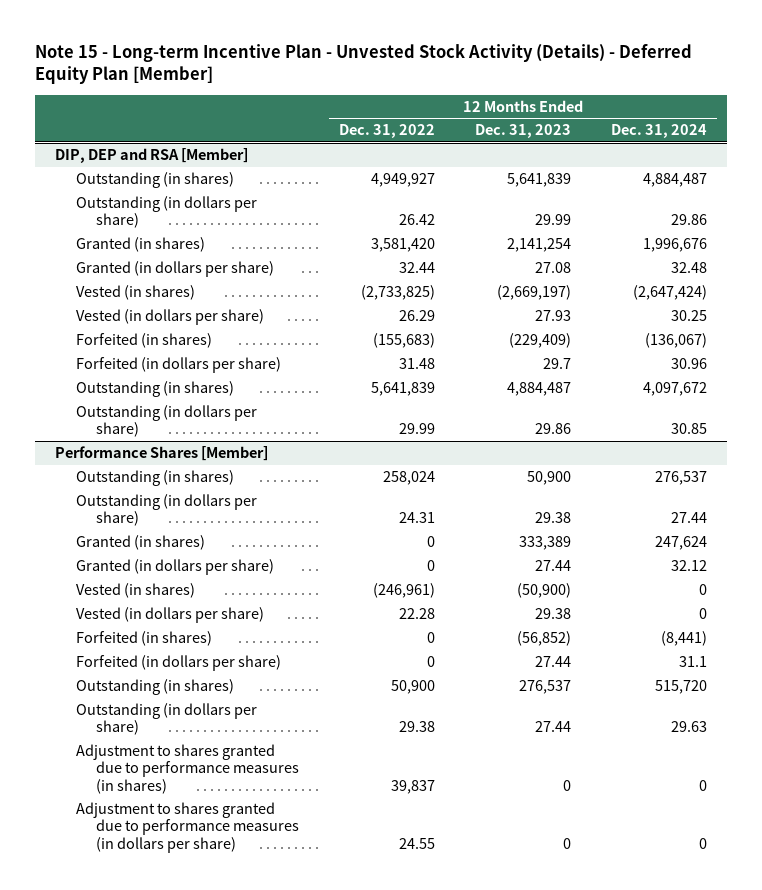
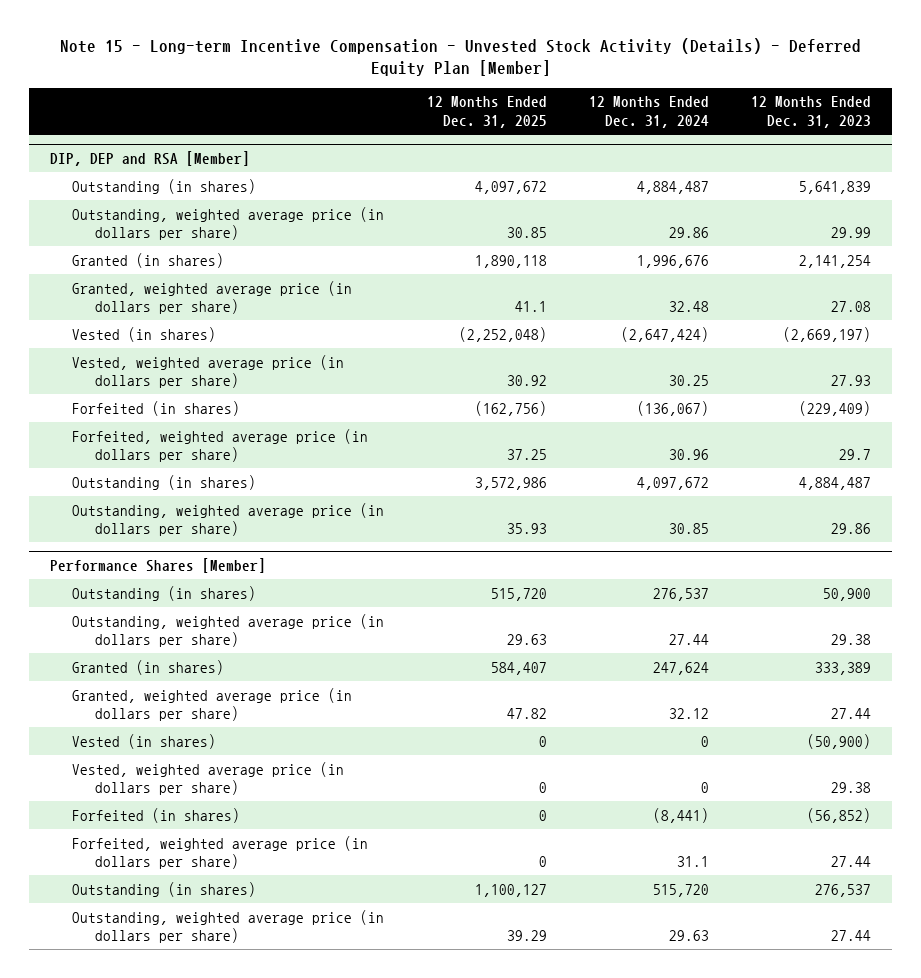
- Note 15 - Long-term Incentive Plan - Unvested Stock Activity (Details) - Deferred Equity Plan [Member]
+ Note 15 - Long-term Incentive Compensation - Unvested Stock Activity (Details) - Deferred Equity Plan [Member]
- | 12 Months Ended Dec. 31, 2022 | 12 Months Ended Dec. 31, 2023 | 12 Months Ended Dec. 31, 2024
+ | 12 Months Ended Dec. 31, 2025 | 12 Months Ended Dec. 31, 2024 | 12 Months Ended Dec. 31, 2023
@ DIP, DEP and RSA [Member]
- Outstanding (in dollars per share) | 26.42 | 29.99 | 29.86
+ Outstanding, weighted average price (in dollars per share) | 30.85 | 29.86 | 29.99
- Granted (in dollars per share) | 32.44 | 27.08 | 32.48
+ Granted, weighted average price (in dollars per share) | 41.1 | 32.48 | 27.08
- Vested (in dollars per share) | 26.29 | 27.93 | 30.25
+ Vested, weighted average price (in dollars per share) | 30.92 | 30.25 | 27.93
- Forfeited (in dollars per share) | 31.48 | 29.7 | 30.96
+ Forfeited, weighted average price (in dollars per share) | 37.25 | 30.96 | 29.7
- Outstanding (in dollars per share) | 29.99 | 29.86 | 30.85
+ Outstanding, weighted average price (in dollars per share) | 35.93 | 30.85 | 29.86
@ Performance Shares [Member]
- Outstanding (in dollars per share) | 24.31 | 29.38 | 27.44
+ Outstanding, weighted average price (in dollars per share) | 29.63 | 27.44 | 29.38
- Granted (in dollars per share) | 0 | 27.44 | 32.12
+ Granted, weighted average price (in dollars per share) | 47.82 | 32.12 | 27.44
- Vested (in dollars per share) | 22.28 | 29.38 | 0
+ Vested, weighted average price (in dollars per share) | 0 | 0 | 29.38
- Forfeited (in dollars per share) | 0 | 27.44 | 31.1
+ Forfeited, weighted average price (in dollars per share) | 0 | 31.1 | 27.44
- Outstanding (in dollars per share) | 29.38 | 27.44 | 29.63
- Adjustment to shares granted due to performance measures (in shares) | 39,837 | 0 | 0
- Adjustment to shares granted due to performance measures (in dollars per share) | 24.55 | 0 | 0
+ Outstanding, weighted average price (in dollars per share) | 39.29 | 29.63 | 27.44

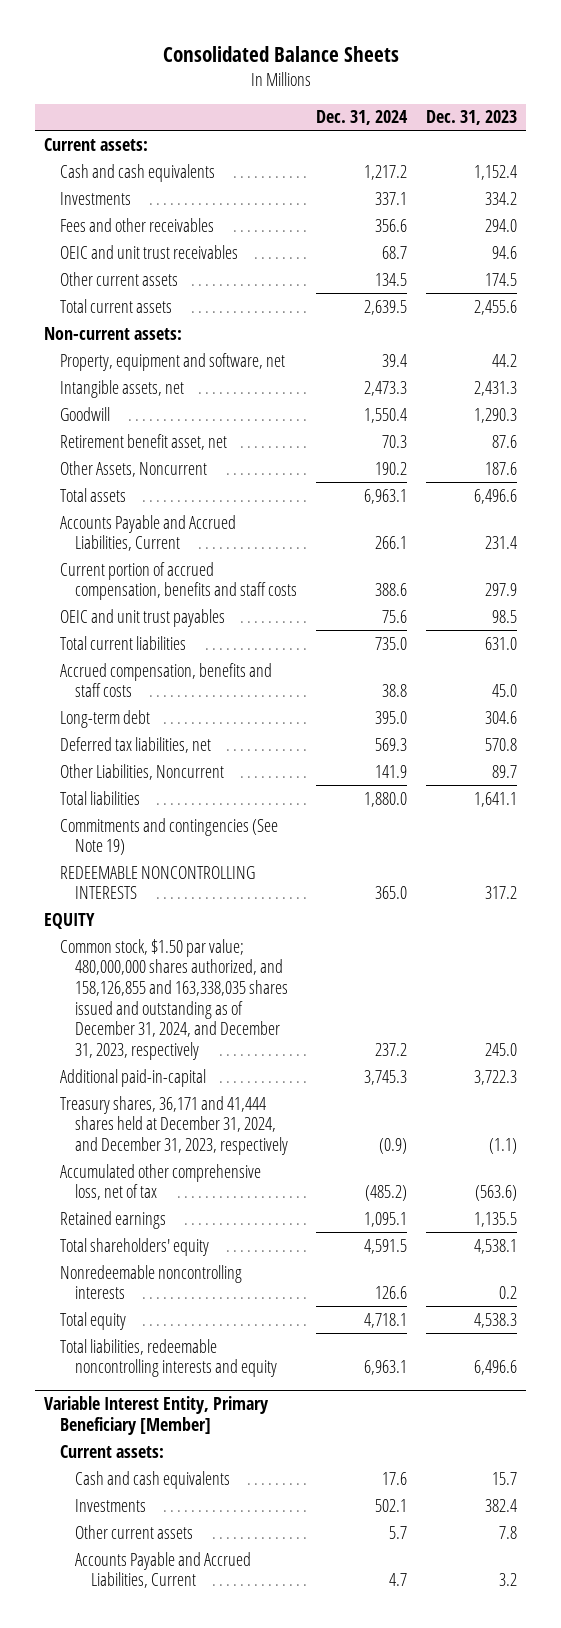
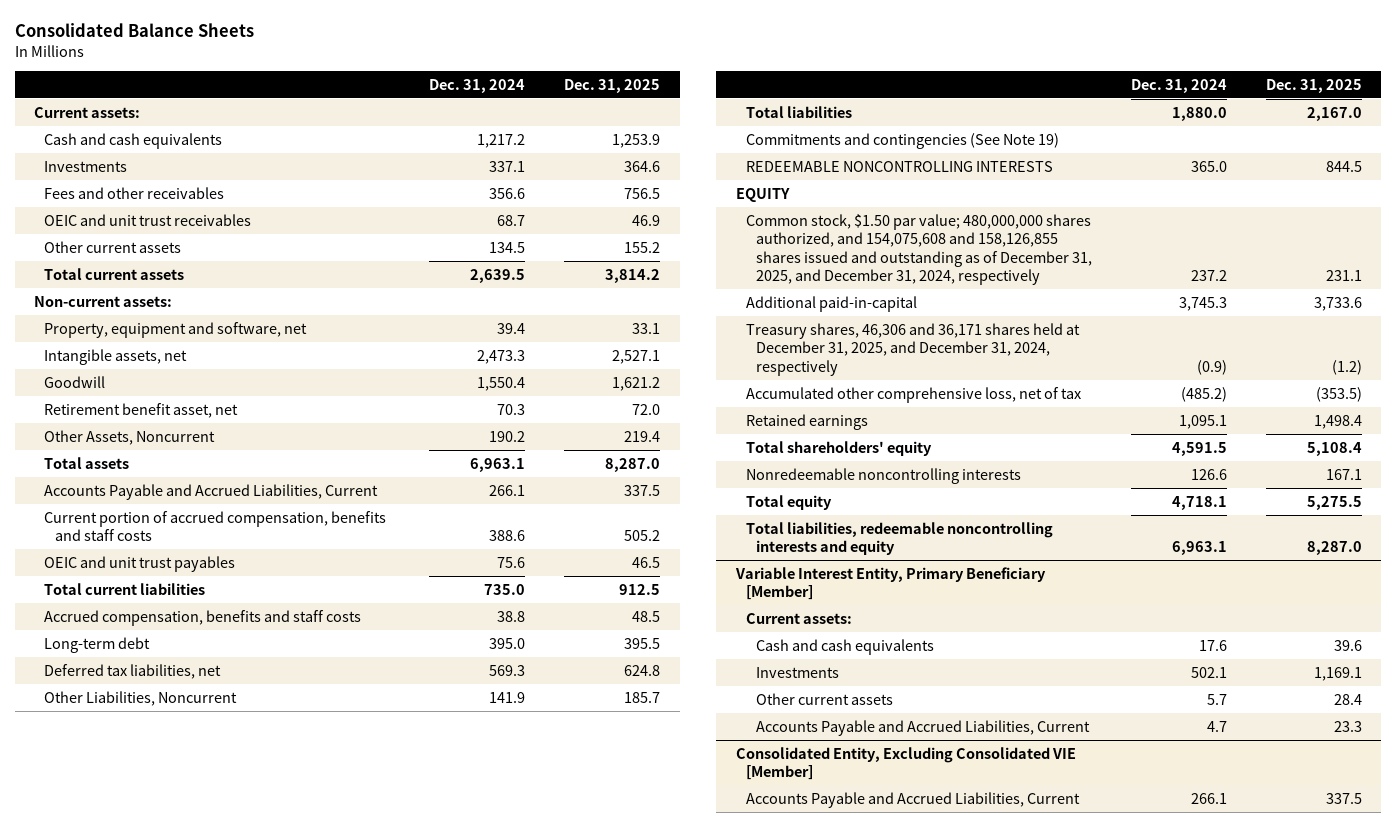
- | Dec. 31, 2024 | Dec. 31, 2023
+ | Dec. 31, 2024 | Dec. 31, 2025
- Common stock, $1.50 par value; 480,000,000 shares authorized, and 158,126,855 and 163,338,035 shares issued and outstanding as of December 31, 2024, and December 31, 2023, respectively | 237.2 | 245.0
+ Common stock, $1.50 par value; 480,000,000 shares authorized, and 154,075,608 and 158,126,855 shares issued and outstanding as of December 31, 2025, and December 31, 2024, respectively | 237.2 | 231.1
- Treasury shares, 36,171 and 41,444 shares held at December 31, 2024, and December 31, 2023, respectively | (0.9) | (1.1)
+ Treasury shares, 46,306 and 36,171 shares held at December 31, 2025, and December 31, 2024, respectively | (0.9) | (1.2)
+ Consolidated Entity, Excluding Consolidated VIE [Member]
+ Accounts Payable and Accrued Liabilities, Current | 266.1 | 337.5

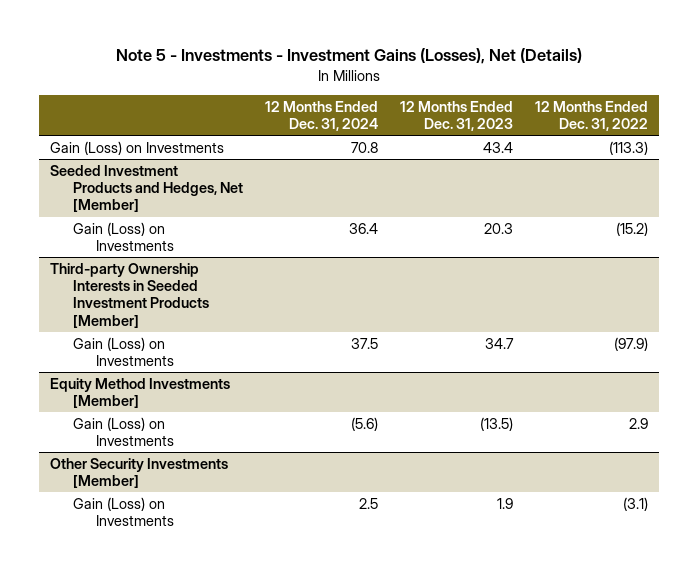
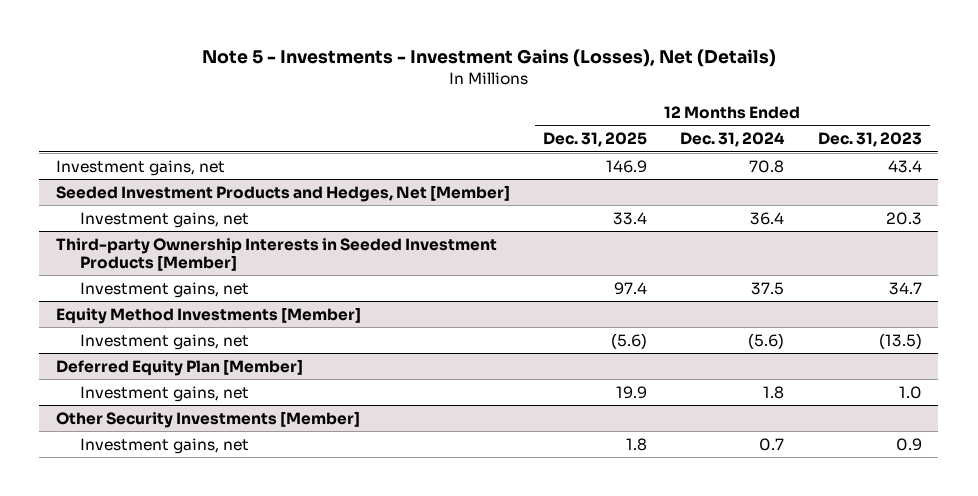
- | 12 Months Ended Dec. 31, 2024 | 12 Months Ended Dec. 31, 2023 | 12 Months Ended Dec. 31, 2022
+ | 12 Months Ended Dec. 31, 2025 | 12 Months Ended Dec. 31, 2024 | 12 Months Ended Dec. 31, 2023
- Gain (Loss) on Investments | 70.8 | 43.4 | (113.3)
+ Investment gains, net | 146.9 | 70.8 | 43.4
@ Seeded Investment Products and Hedges, Net [Member]
- Gain (Loss) on Investments | 36.4 | 20.3 | (15.2)
+ Investment gains, net | 33.4 | 36.4 | 20.3
@ Third-party Ownership Interests in Seeded Investment Products [Member]
- Gain (Loss) on Investments | 37.5 | 34.7 | (97.9)
+ Investment gains, net | 97.4 | 37.5 | 34.7
@ Equity Method Investments [Member]
- Gain (Loss) on Investments | (5.6) | (13.5) | 2.9
+ Investment gains, net | (5.6) | (5.6) | (13.5)
+ Deferred Equity Plan [Member]
+ Investment gains, net | 19.9 | 1.8 | 1.0
@ Other Security Investments [Member]
- Gain (Loss) on Investments | 2.5 | 1.9 | (3.1)
+ Investment gains, net | 1.8 | 0.7 | 0.9

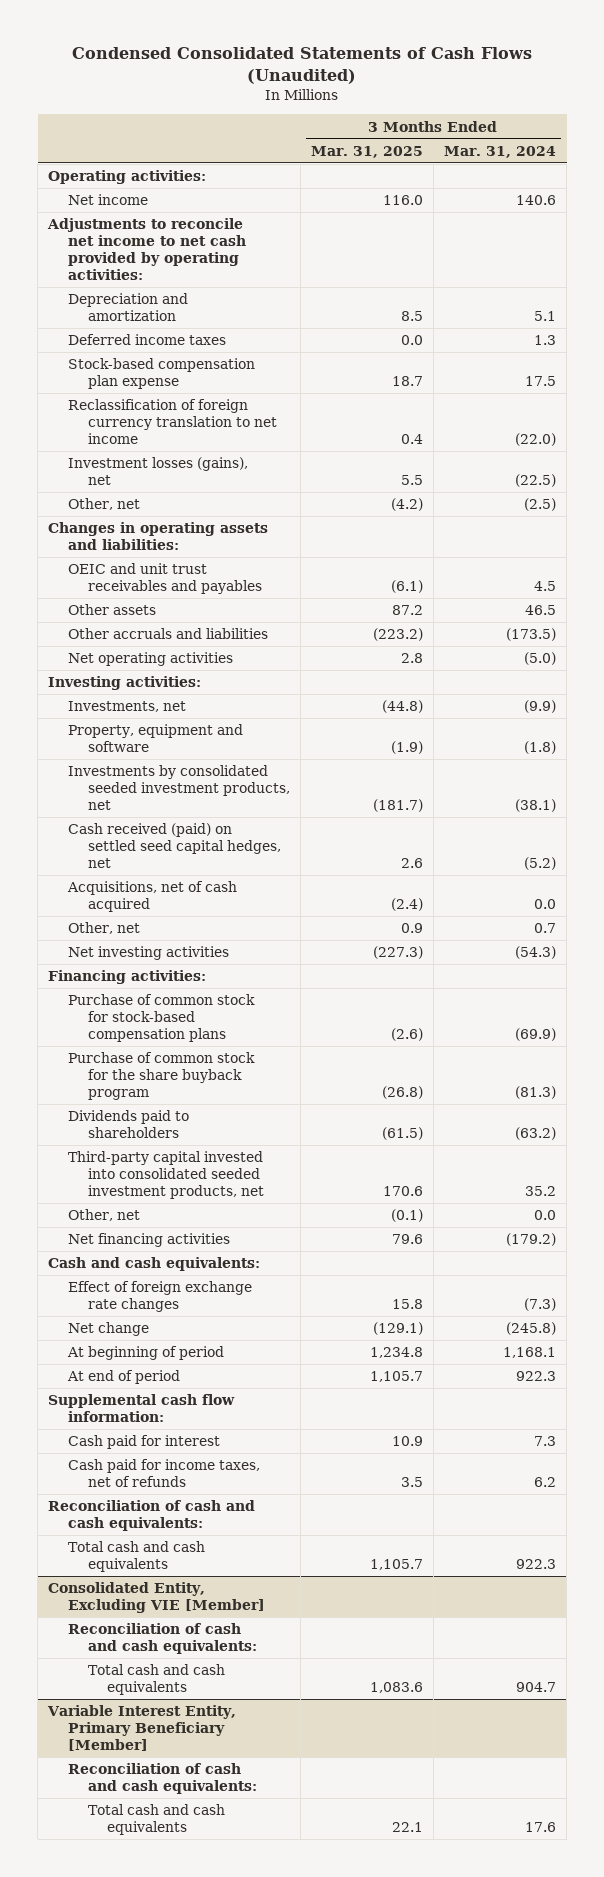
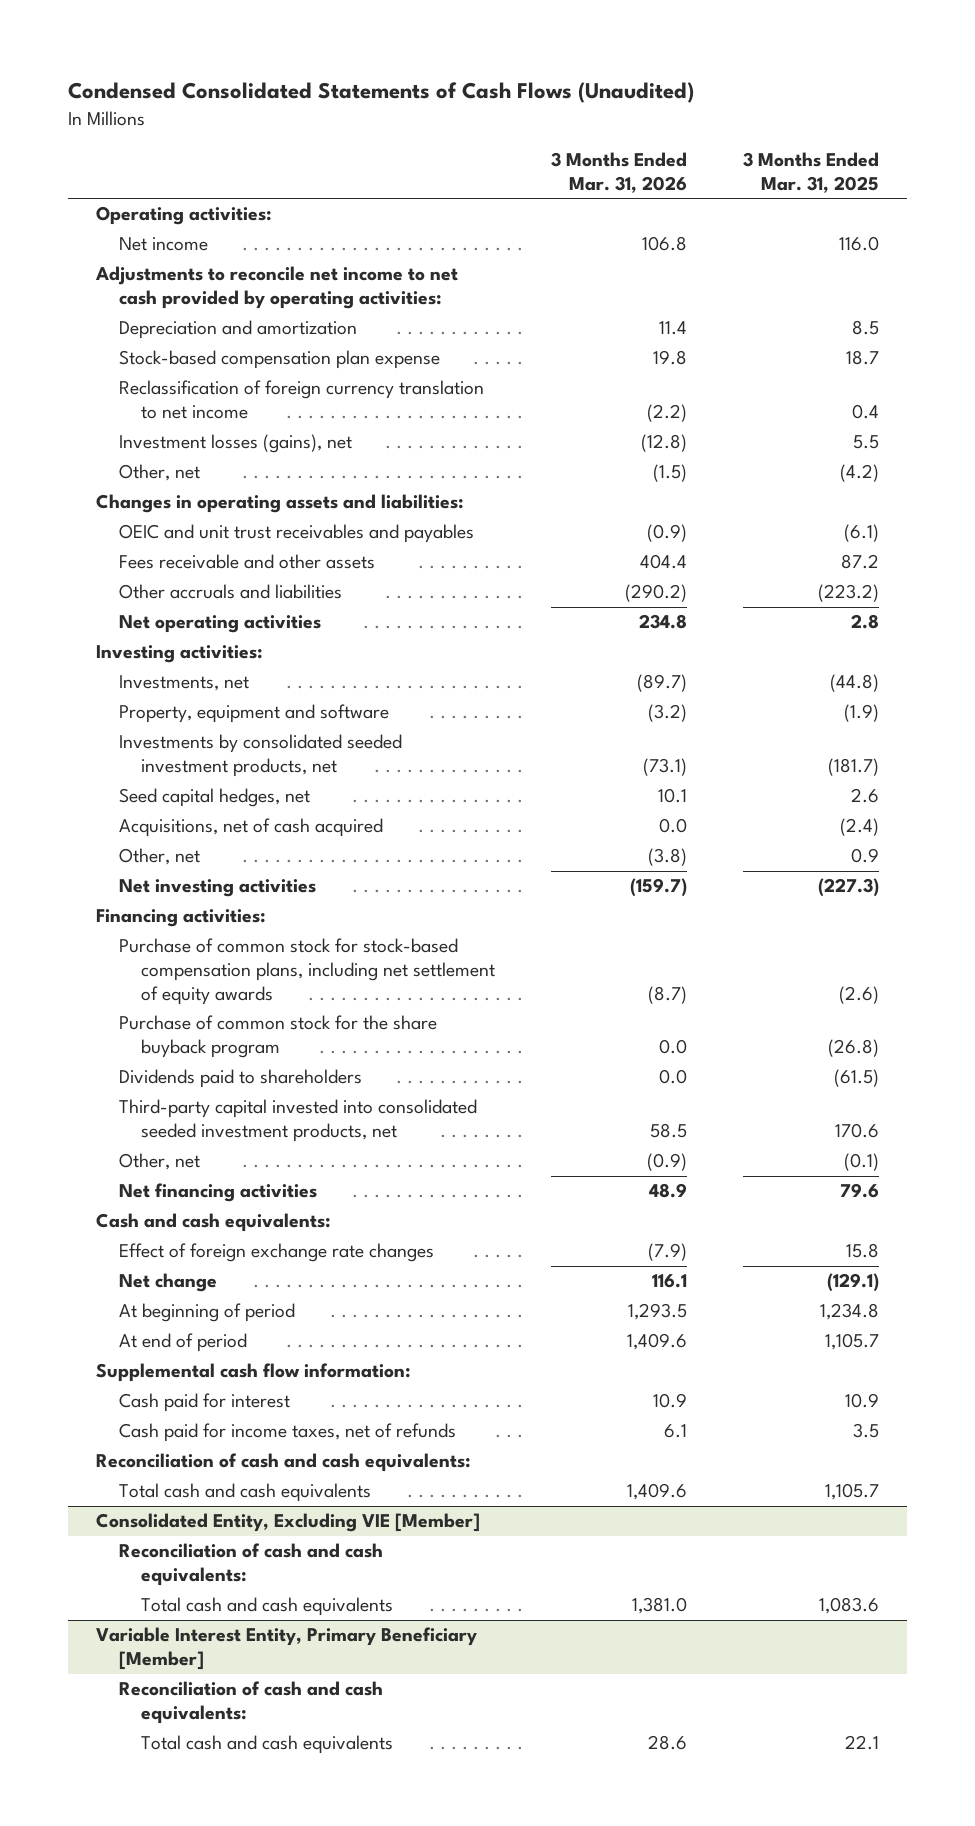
- | 3 Months Ended Mar. 31, 2025 | 3 Months Ended Mar. 31, 2024
+ | 3 Months Ended Mar. 31, 2026 | 3 Months Ended Mar. 31, 2025
- Deferred income taxes | 0.0 | 1.3
- Other assets | 87.2 | 46.5
+ Fees receivable and other assets | 404.4 | 87.2
- Cash received (paid) on settled seed capital hedges, net | 2.6 | (5.2)
+ Seed capital hedges, net | 10.1 | 2.6
- Purchase of common stock for stock-based compensation plans | (2.6) | (69.9)
+ Purchase of common stock for stock-based compensation plans, including net settlement of equity awards | (8.7) | (2.6)

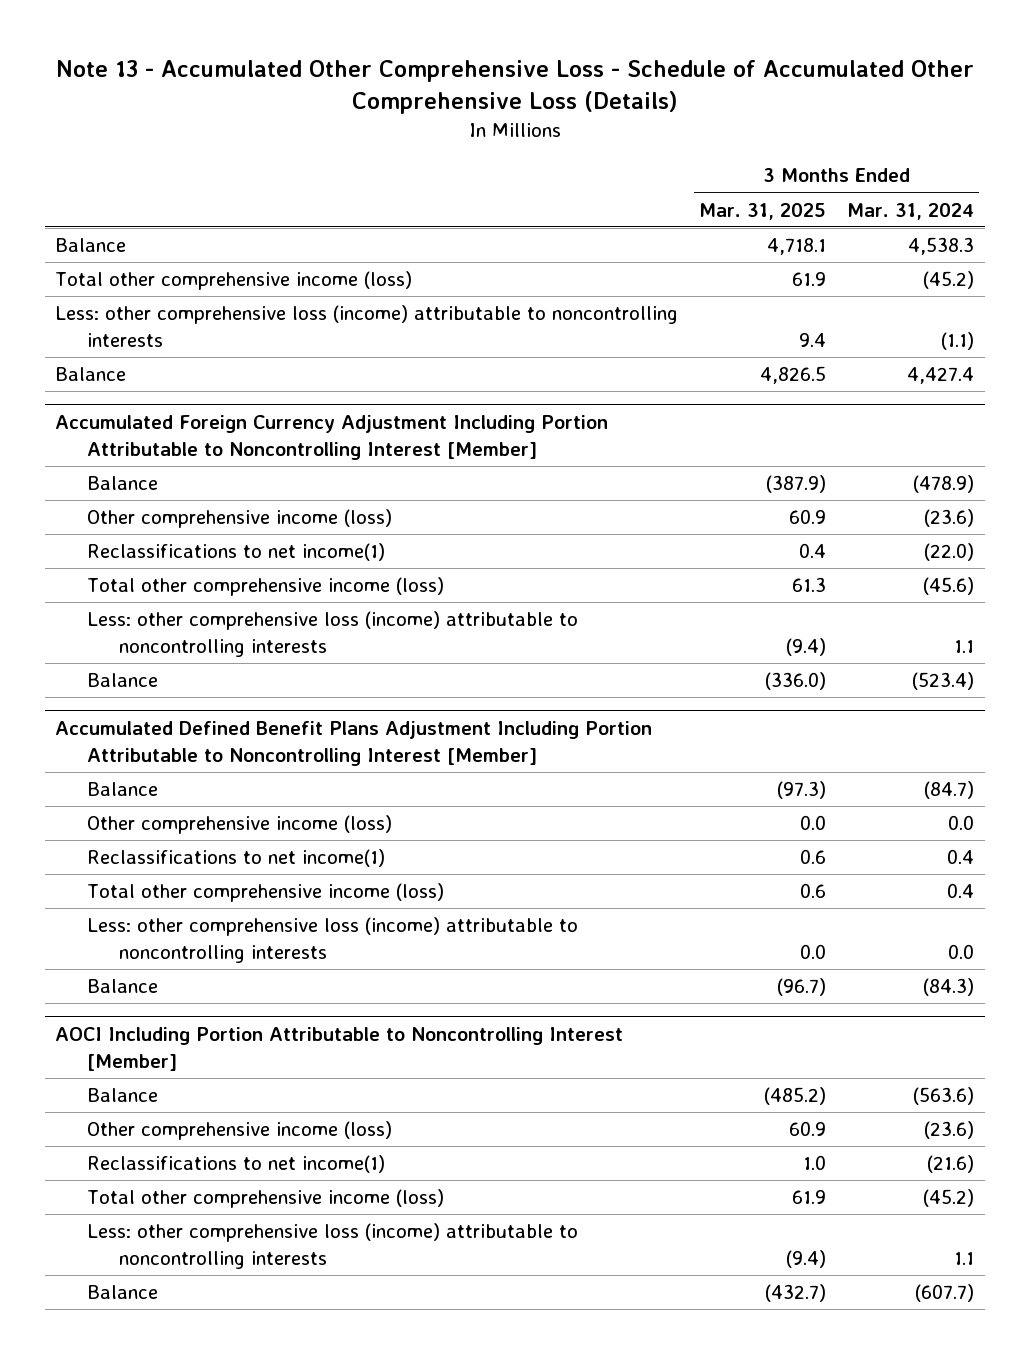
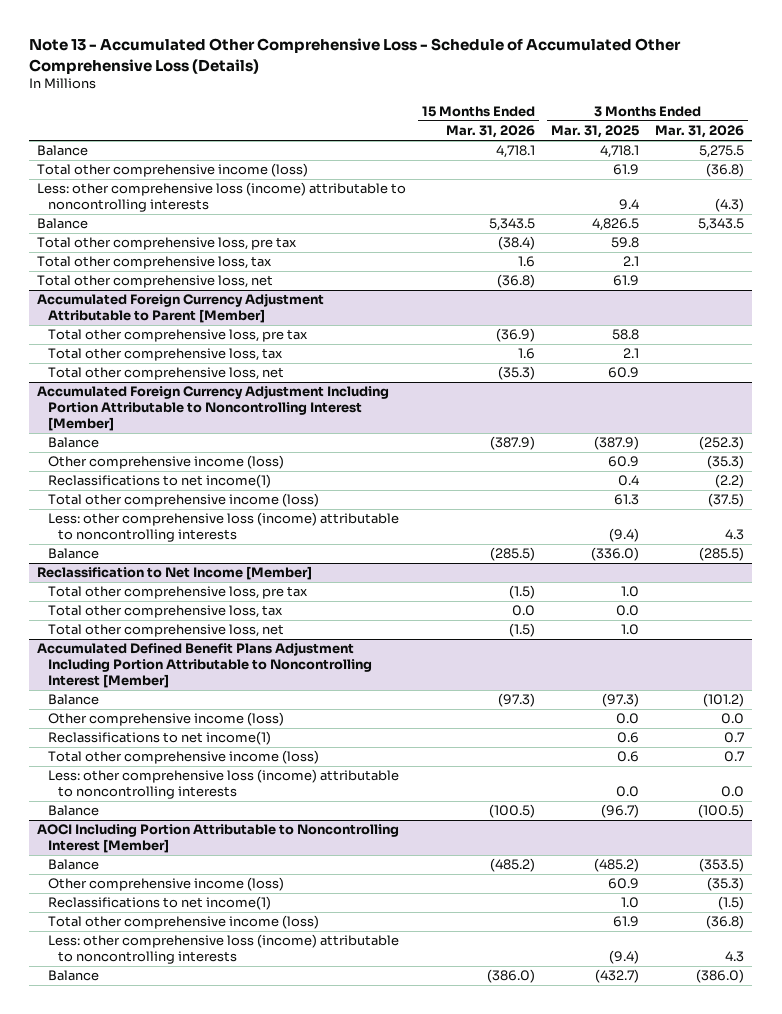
- | 3 Months Ended Mar. 31, 2025 | 3 Months Ended Mar. 31, 2024
+ | 15 Months Ended Mar. 31, 2026 | 3 Months Ended Mar. 31, 2025 | 3 Months Ended Mar. 31, 2026
+ Total other comprehensive loss, pre tax | (38.4) | 59.8 |
+ Total other comprehensive loss, tax | 1.6 | 2.1 |
+ Total other comprehensive loss, net | (36.8) | 61.9 |
+ Accumulated Foreign Currency Adjustment Attributable to Parent [Member]
+ Total other comprehensive loss, pre tax | (36.9) | 58.8 |
+ Total other comprehensive loss, tax | 1.6 | 2.1 |
+ Total other comprehensive loss, net | (35.3) | 60.9 |
+ Reclassification to Net Income [Member]
+ Total other comprehensive loss, pre tax | (1.5) | 1.0 |
+ Total other comprehensive loss, tax | 0.0 | 0.0 |
+ Total other comprehensive loss, net | (1.5) | 1.0 |

